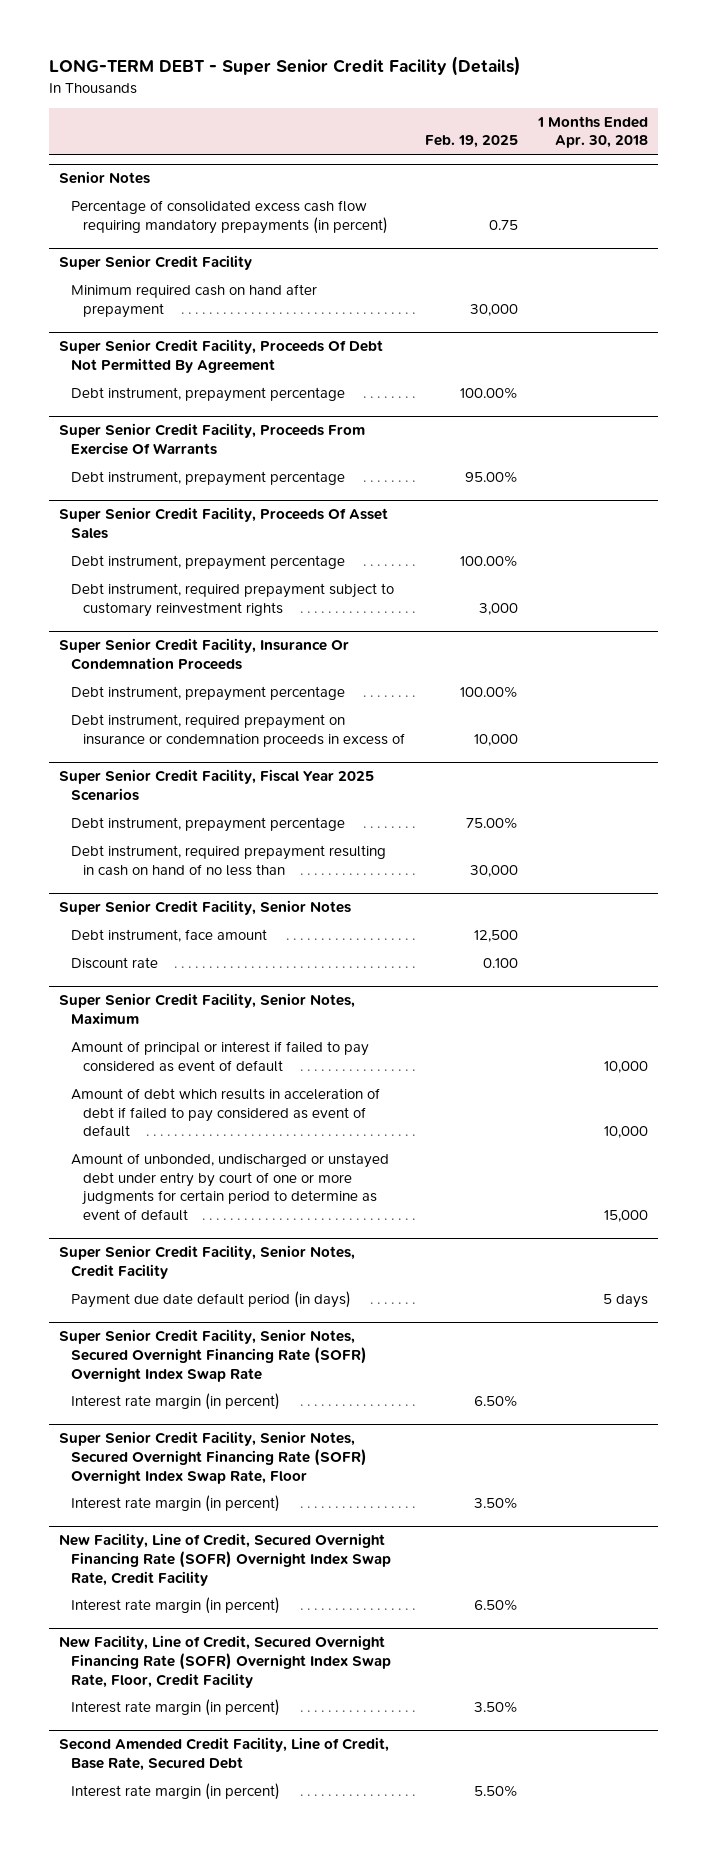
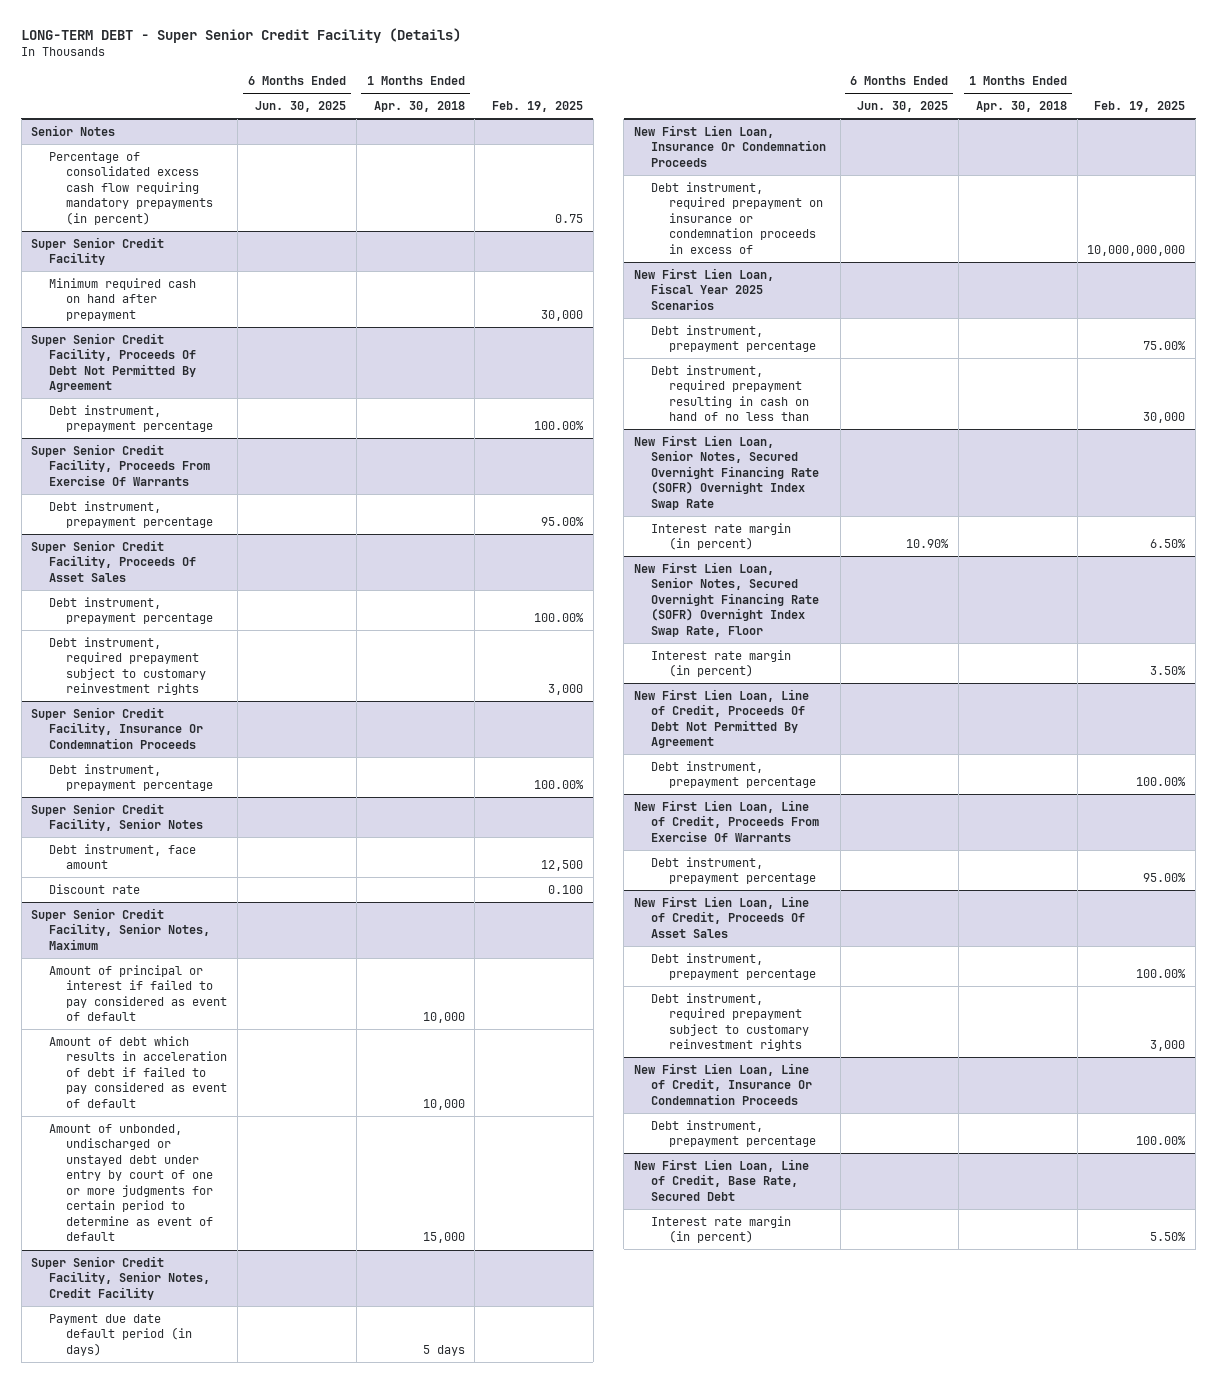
- | Feb. 19, 2025 | 1 Months Ended Apr. 30, 2018
+ | 6 Months Ended Jun. 30, 2025 | 1 Months Ended Apr. 30, 2018 | Feb. 19, 2025
@ Super Senior Credit Facility, Insurance Or Condemnation Proceeds
- Debt instrument, required prepayment on insurance or condemnation proceeds in excess of | 10,000 |
- Super Senior Credit Facility, Fiscal Year 2025 Scenarios
- Debt instrument, prepayment percentage | 75.00% |
- Debt instrument, required prepayment resulting in cash on hand of no less than | 30,000 |
- Super Senior Credit Facility, Senior Notes, Secured Overnight Financing Rate (SOFR) Overnight Index Swap Rate
- Interest rate margin (in percent) | 6.50% |
- Super Senior Credit Facility, Senior Notes, Secured Overnight Financing Rate (SOFR) Overnight Index Swap Rate, Floor
- Interest rate margin (in percent) | 3.50% |
- New Facility, Line of Credit, Secured Overnight Financing Rate (SOFR) Overnight Index Swap Rate, Credit Facility
+ New First Lien Loan, Insurance Or Condemnation Proceeds
+ Debt instrument, required prepayment on insurance or condemnation proceeds in excess of | | | 10,000,000,000
+ New First Lien Loan, Fiscal Year 2025 Scenarios
+ Debt instrument, prepayment percentage | | | 75.00%
+ Debt instrument, required prepayment resulting in cash on hand of no less than | | | 30,000
+ New First Lien Loan, Senior Notes, Secured Overnight Financing Rate (SOFR) Overnight Index Swap Rate
- New Facility, Line of Credit, Secured Overnight Financing Rate (SOFR) Overnight Index Swap Rate, Floor, Credit Facility
+ New First Lien Loan, Senior Notes, Secured Overnight Financing Rate (SOFR) Overnight Index Swap Rate, Floor
- Second Amended Credit Facility, Line of Credit, Base Rate, Secured Debt
+ New First Lien Loan, Line of Credit, Proceeds Of Debt Not Permitted By Agreement
+ Debt instrument, prepayment percentage | | | 100.00%
+ New First Lien Loan, Line of Credit, Proceeds From Exercise Of Warrants
+ Debt instrument, prepayment percentage | | | 95.00%
+ New First Lien Loan, Line of Credit, Proceeds Of Asset Sales
+ Debt instrument, prepayment percentage | | | 100.00%
+ Debt instrument, required prepayment subject to customary reinvestment rights | | | 3,000
+ New First Lien Loan, Line of Credit, Insurance Or Condemnation Proceeds
+ Debt instrument, prepayment percentage | | | 100.00%
+ New First Lien Loan, Line of Credit, Base Rate, Secured Debt

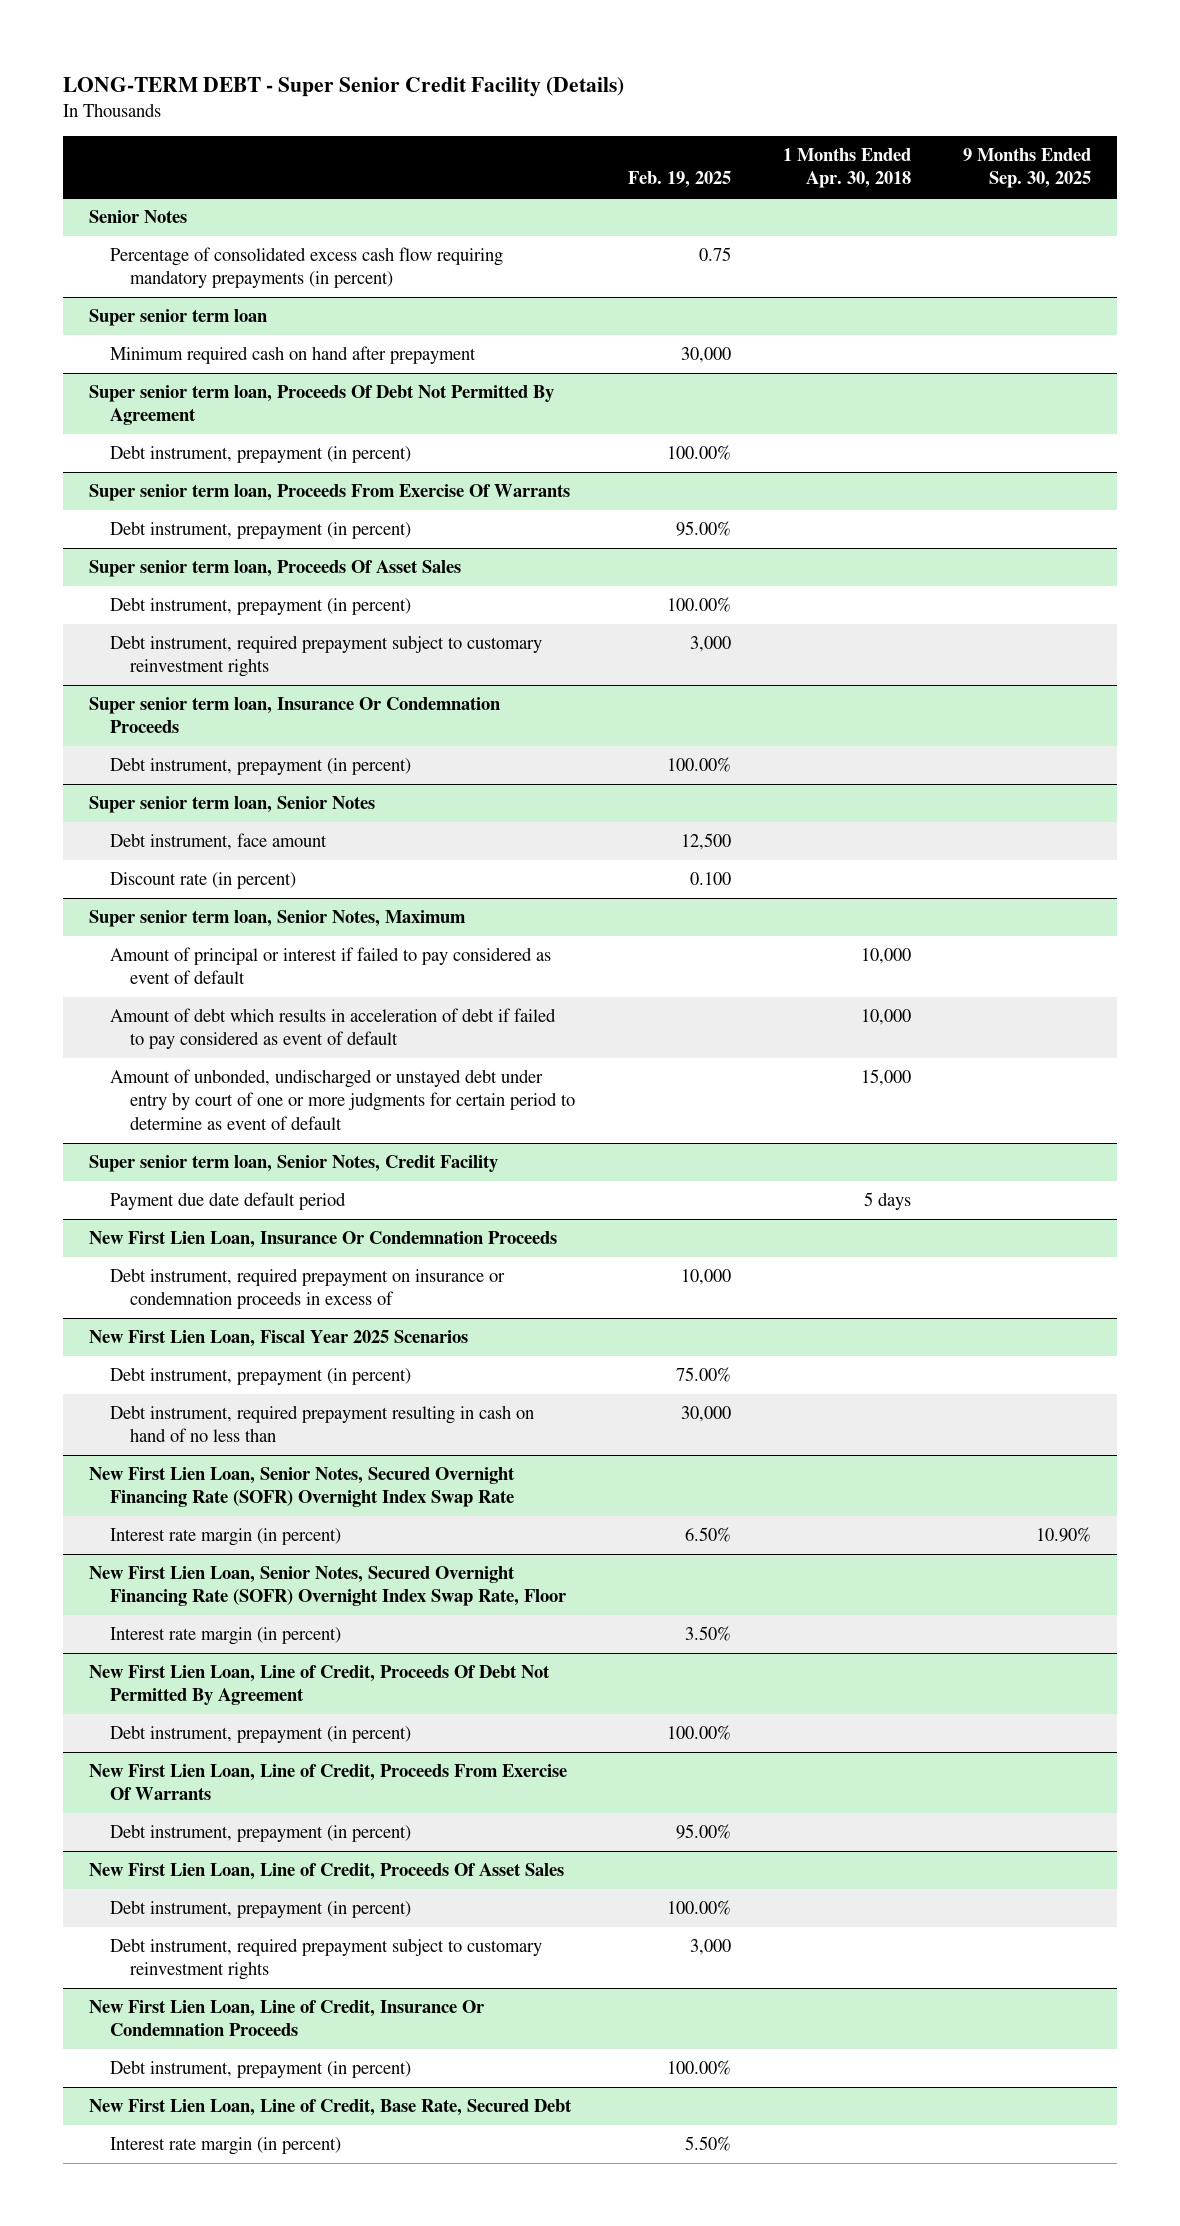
- | 6 Months Ended Jun. 30, 2025 | 1 Months Ended Apr. 30, 2018 | Feb. 19, 2025
+ | Feb. 19, 2025 | 1 Months Ended Apr. 30, 2018 | 9 Months Ended Sep. 30, 2025
- Super Senior Credit Facility
+ Super senior term loan
- Super Senior Credit Facility, Proceeds Of Debt Not Permitted By Agreement
- Debt instrument, prepayment percentage | | | 100.00%
- Super Senior Credit Facility, Proceeds From Exercise Of Warrants
- Debt instrument, prepayment percentage | | | 95.00%
- Super Senior Credit Facility, Proceeds Of Asset Sales
- Debt instrument, prepayment percentage | | | 100.00%
+ Super senior term loan, Proceeds Of Debt Not Permitted By Agreement
+ Debt instrument, prepayment (in percent) | 100.00% | |
+ Super senior term loan, Proceeds From Exercise Of Warrants
+ Debt instrument, prepayment (in percent) | 95.00% | |
+ Super senior term loan, Proceeds Of Asset Sales
+ Debt instrument, prepayment (in percent) | 100.00% | |
- Super Senior Credit Facility, Insurance Or Condemnation Proceeds
- Debt instrument, prepayment percentage | | | 100.00%
- Super Senior Credit Facility, Senior Notes
+ Super senior term loan, Insurance Or Condemnation Proceeds
+ Debt instrument, prepayment (in percent) | 100.00% | |
+ Super senior term loan, Senior Notes
- Discount rate | | | 0.100
- Super Senior Credit Facility, Senior Notes, Maximum
+ Discount rate (in percent) | 0.100 | |
+ Super senior term loan, Senior Notes, Maximum
- Super Senior Credit Facility, Senior Notes, Credit Facility
- Payment due date default period (in days) | | 5 days |
+ Super senior term loan, Senior Notes, Credit Facility
+ Payment due date default period | | 5 days |
@ New First Lien Loan, Insurance Or Condemnation Proceeds
- Debt instrument, required prepayment on insurance or condemnation proceeds in excess of | | | 10,000,000,000
+ Debt instrument, required prepayment on insurance or condemnation proceeds in excess of | 10,000 | |
@ New First Lien Loan, Fiscal Year 2025 Scenarios
- Debt instrument, prepayment percentage | | | 75.00%
+ Debt instrument, prepayment (in percent) | 75.00% | |
@ New First Lien Loan, Line of Credit, Proceeds Of Debt Not Permitted By Agreement
- Debt instrument, prepayment percentage | | | 100.00%
+ Debt instrument, prepayment (in percent) | 100.00% | |
@ New First Lien Loan, Line of Credit, Proceeds From Exercise Of Warrants
- Debt instrument, prepayment percentage | | | 95.00%
+ Debt instrument, prepayment (in percent) | 95.00% | |
@ New First Lien Loan, Line of Credit, Proceeds Of Asset Sales
- Debt instrument, prepayment percentage | | | 100.00%
+ Debt instrument, prepayment (in percent) | 100.00% | |
@ New First Lien Loan, Line of Credit, Insurance Or Condemnation Proceeds
- Debt instrument, prepayment percentage | | | 100.00%
+ Debt instrument, prepayment (in percent) | 100.00% | |

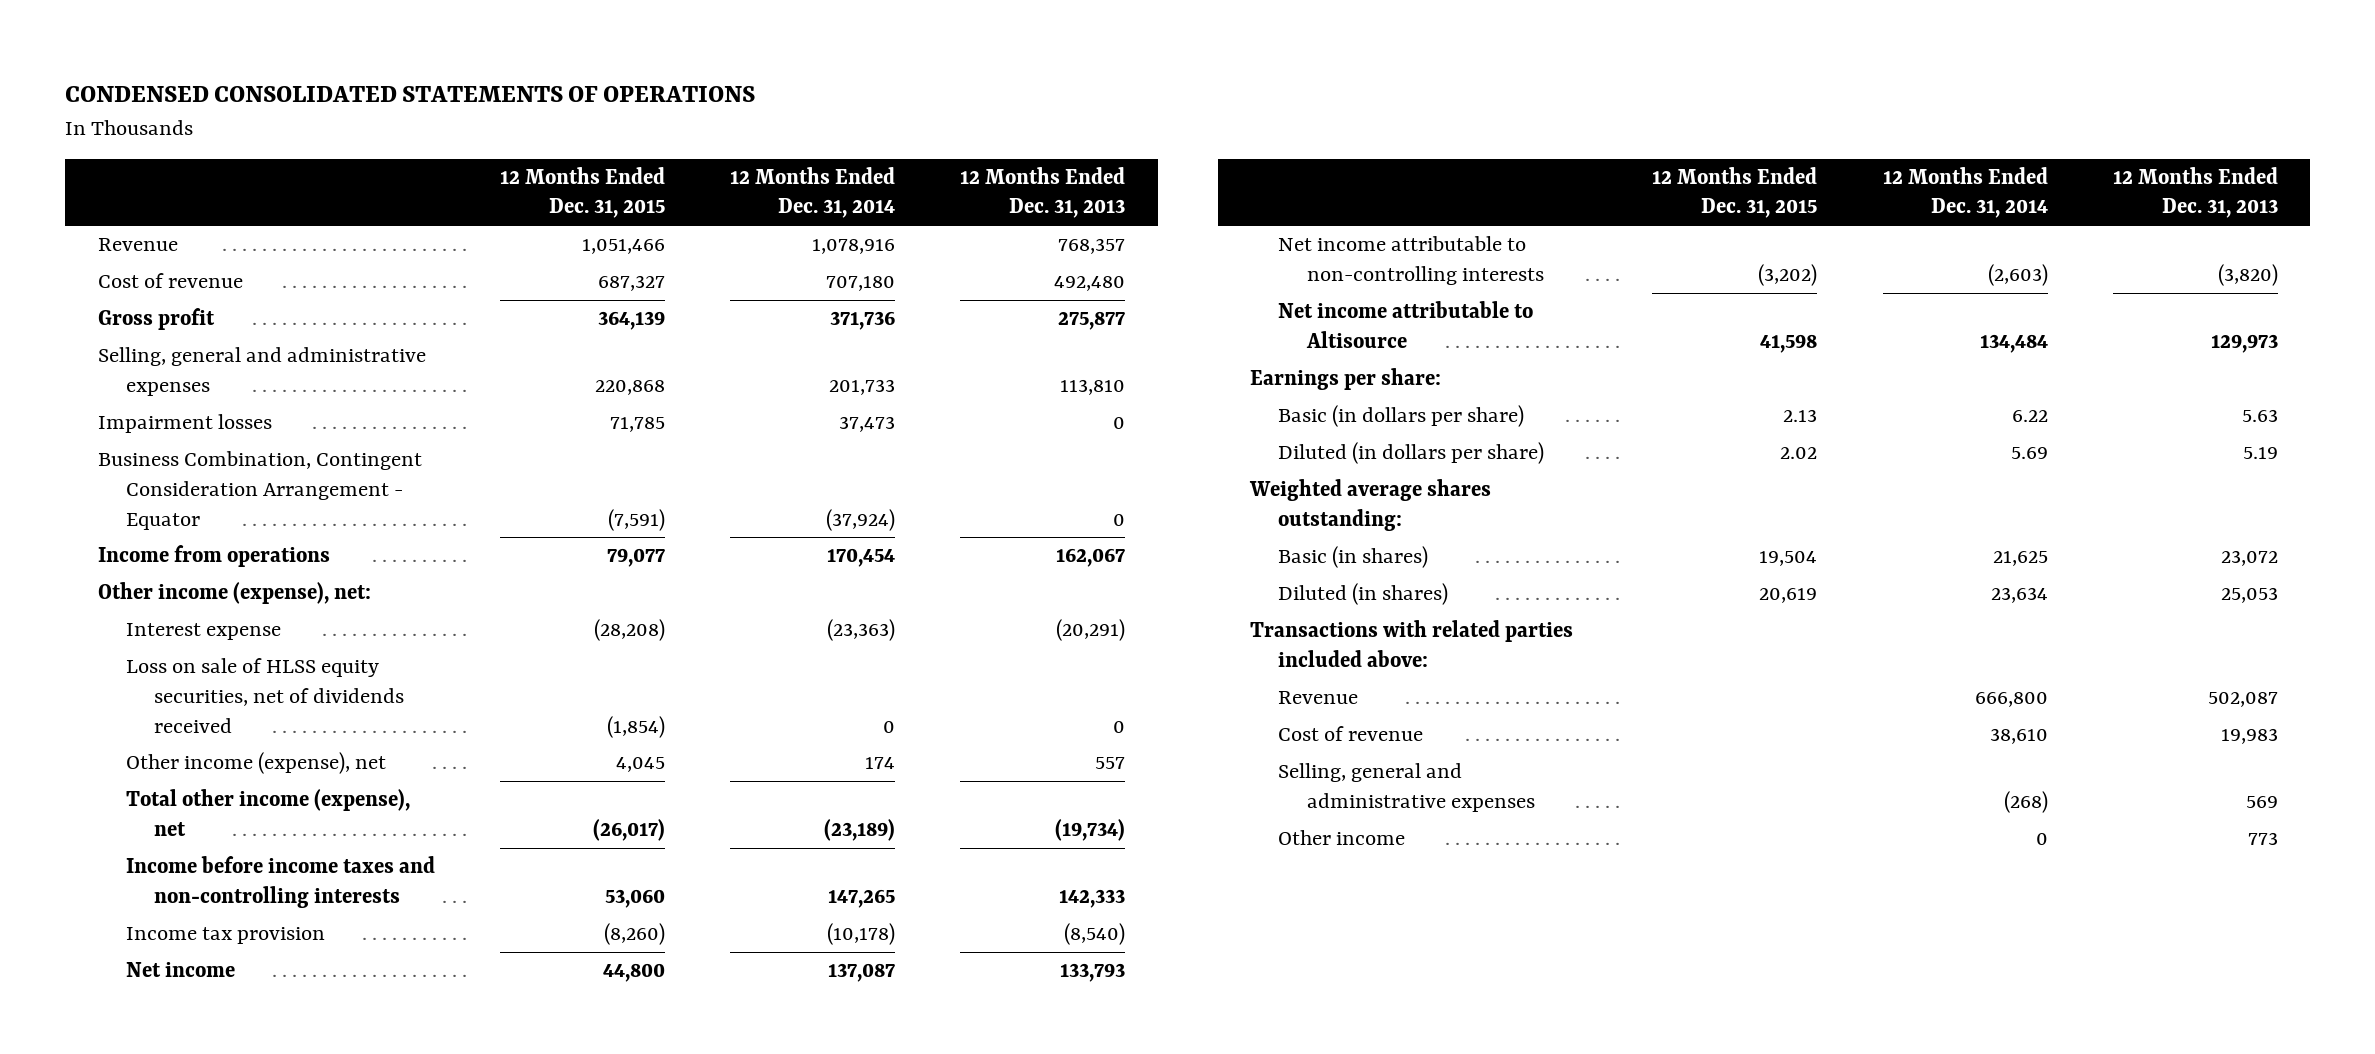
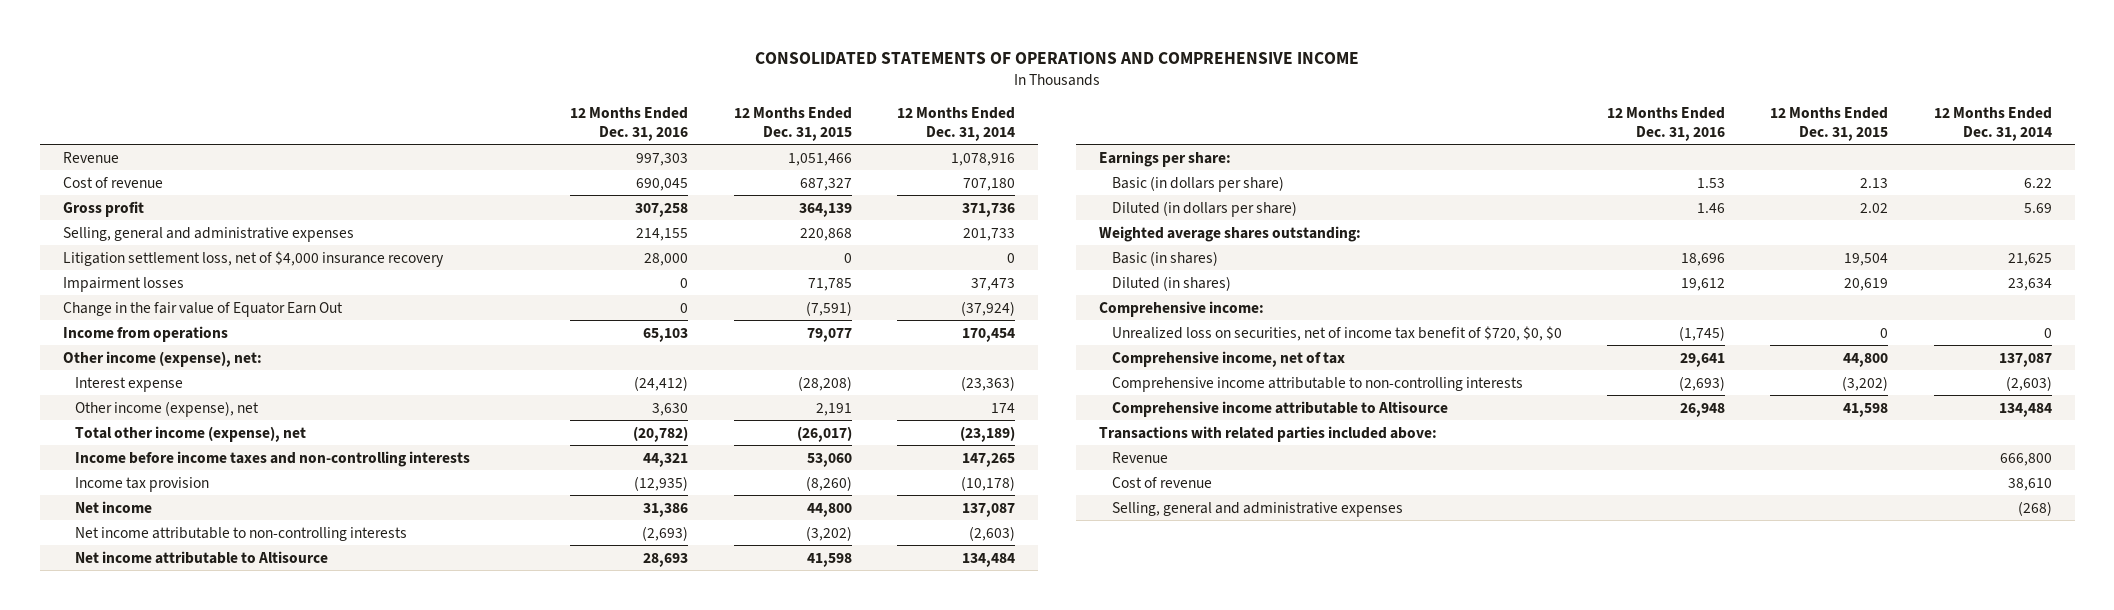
- CONDENSED CONSOLIDATED STATEMENTS OF OPERATIONS
+ CONSOLIDATED STATEMENTS OF OPERATIONS AND COMPREHENSIVE INCOME
- | 12 Months Ended Dec. 31, 2015 | 12 Months Ended Dec. 31, 2014 | 12 Months Ended Dec. 31, 2013
+ | 12 Months Ended Dec. 31, 2016 | 12 Months Ended Dec. 31, 2015 | 12 Months Ended Dec. 31, 2014
+ Litigation settlement loss, net of $4,000 insurance recovery | 28,000 | 0 | 0
- Business Combination, Contingent Consideration Arrangement - Equator | (7,591) | (37,924) | 0
+ Change in the fair value of Equator Earn Out | 0 | (7,591) | (37,924)
- Loss on sale of HLSS equity securities, net of dividends received | (1,854) | 0 | 0
- Other income (expense), net | 4,045 | 174 | 557
+ Other income (expense), net | 3,630 | 2,191 | 174
+ Comprehensive income:
+ Unrealized loss on securities, net of income tax benefit of $720, $0, $0 | (1,745) | 0 | 0
+ Comprehensive income, net of tax | 29,641 | 44,800 | 137,087
+ Comprehensive income attributable to non-controlling interests | (2,693) | (3,202) | (2,603)
+ Comprehensive income attributable to Altisource | 26,948 | 41,598 | 134,484
- Other income | | 0 | 773

